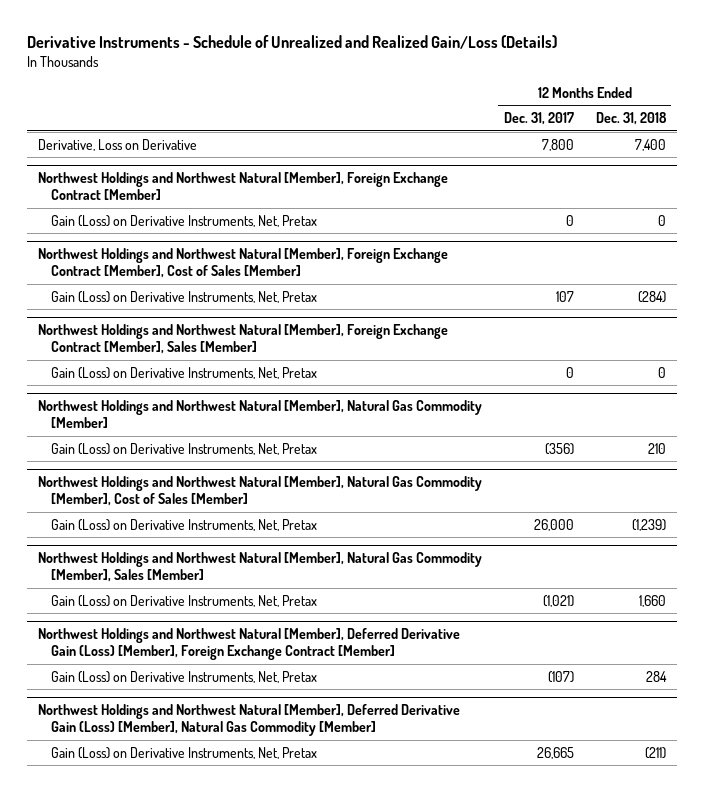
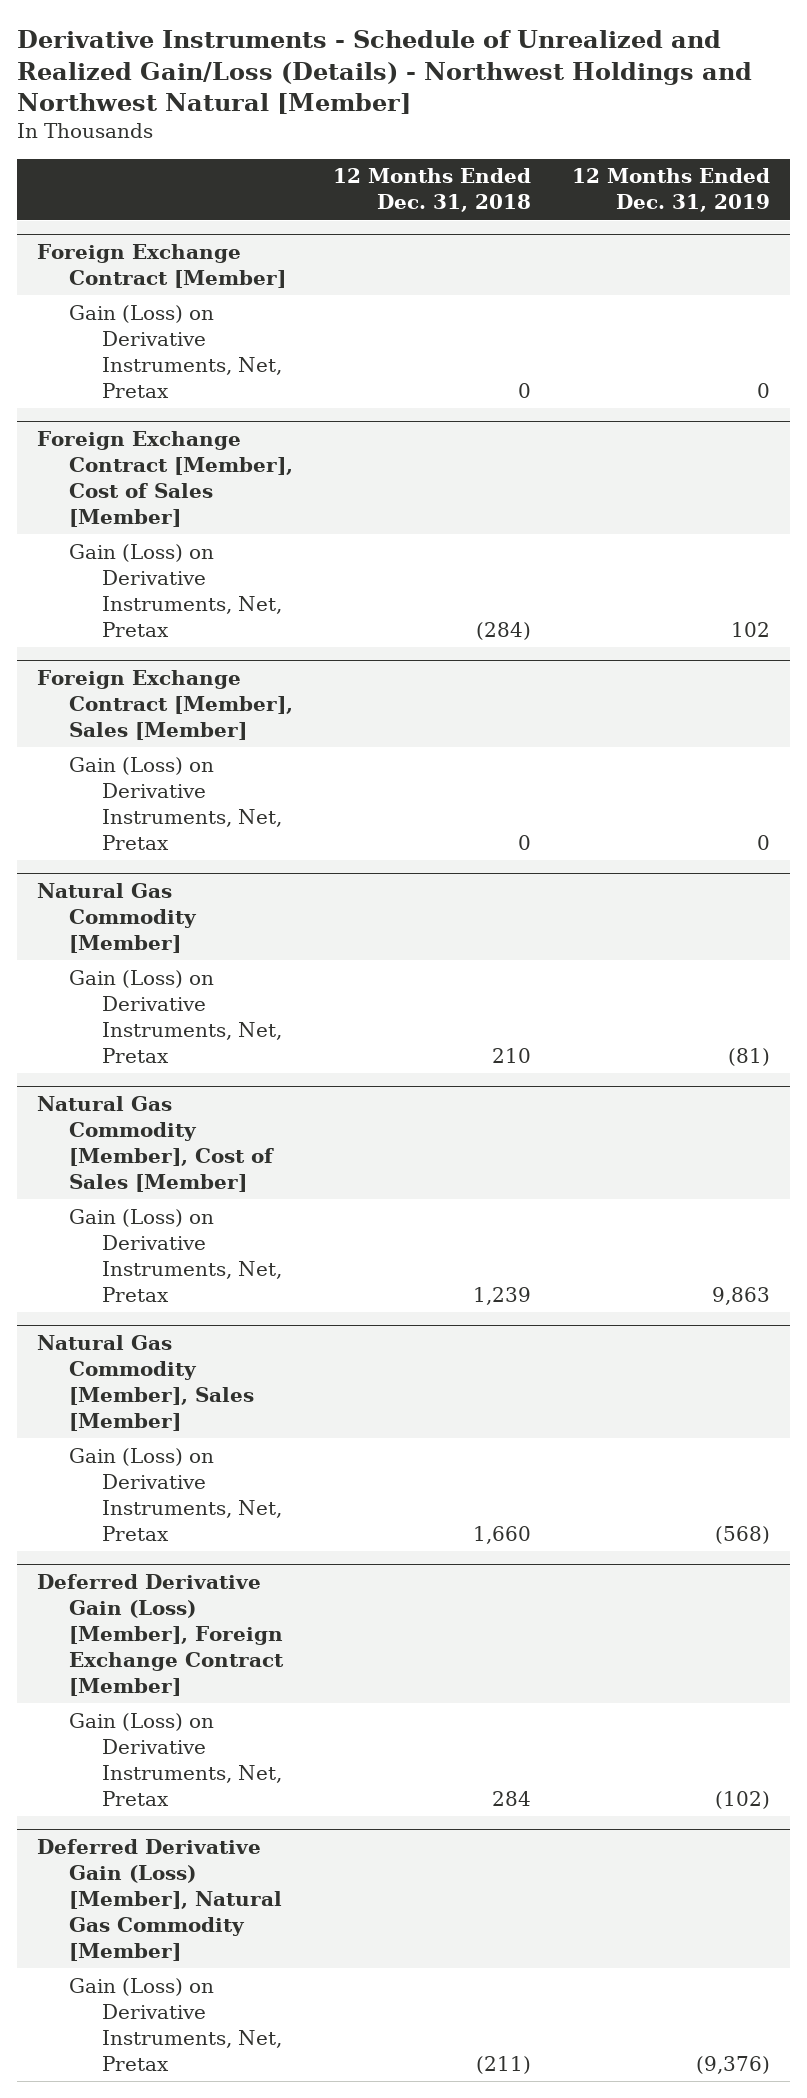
- Derivative Instruments - Schedule of Unrealized and Realized Gain/Loss (Details)
+ Derivative Instruments - Schedule of Unrealized and Realized Gain/Loss (Details) - Northwest Holdings and Northwest Natural [Member]
- | 12 Months Ended Dec. 31, 2017 | 12 Months Ended Dec. 31, 2018
+ | 12 Months Ended Dec. 31, 2018 | 12 Months Ended Dec. 31, 2019
- Derivative, Loss on Derivative | 7,800 | 7,400
- Northwest Holdings and Northwest Natural [Member], Foreign Exchange Contract [Member]
+ Foreign Exchange Contract [Member]
- Northwest Holdings and Northwest Natural [Member], Foreign Exchange Contract [Member], Cost of Sales [Member]
+ Foreign Exchange Contract [Member], Cost of Sales [Member]
- Northwest Holdings and Northwest Natural [Member], Foreign Exchange Contract [Member], Sales [Member]
+ Foreign Exchange Contract [Member], Sales [Member]
- Northwest Holdings and Northwest Natural [Member], Natural Gas Commodity [Member]
+ Natural Gas Commodity [Member]
- Northwest Holdings and Northwest Natural [Member], Natural Gas Commodity [Member], Cost of Sales [Member]
- Gain (Loss) on Derivative Instruments, Net, Pretax | 26,000 | (1,239)
- Northwest Holdings and Northwest Natural [Member], Natural Gas Commodity [Member], Sales [Member]
+ Natural Gas Commodity [Member], Cost of Sales [Member]
+ Gain (Loss) on Derivative Instruments, Net, Pretax | 1,239 | 9,863
+ Natural Gas Commodity [Member], Sales [Member]
- Northwest Holdings and Northwest Natural [Member], Deferred Derivative Gain (Loss) [Member], Foreign Exchange Contract [Member]
+ Deferred Derivative Gain (Loss) [Member], Foreign Exchange Contract [Member]
- Northwest Holdings and Northwest Natural [Member], Deferred Derivative Gain (Loss) [Member], Natural Gas Commodity [Member]
+ Deferred Derivative Gain (Loss) [Member], Natural Gas Commodity [Member]

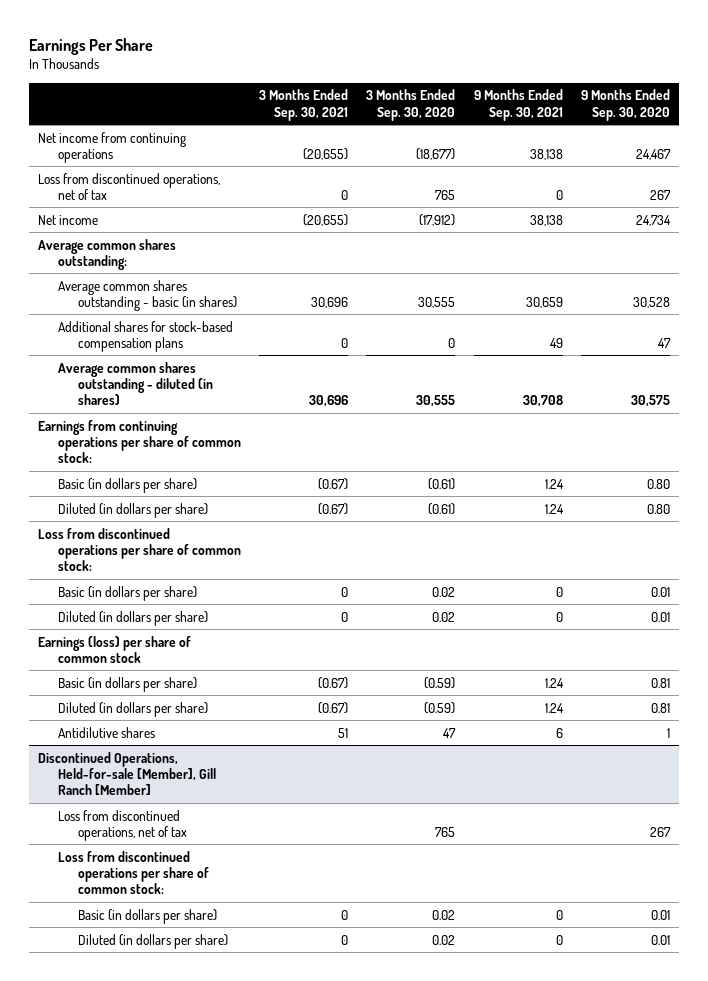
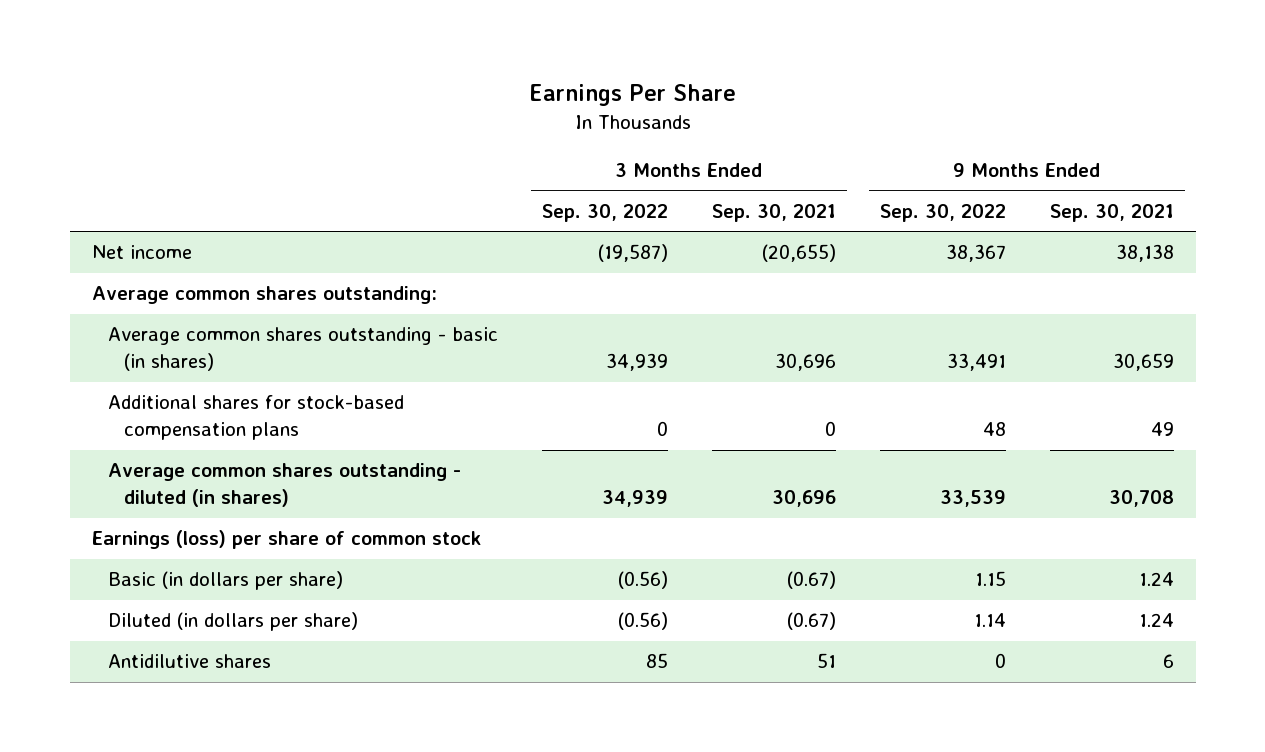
- | 3 Months Ended Sep. 30, 2021 | 3 Months Ended Sep. 30, 2020 | 9 Months Ended Sep. 30, 2021 | 9 Months Ended Sep. 30, 2020
+ | 3 Months Ended Sep. 30, 2022 | 3 Months Ended Sep. 30, 2021 | 9 Months Ended Sep. 30, 2022 | 9 Months Ended Sep. 30, 2021
- Net income from continuing operations | (20,655) | (18,677) | 38,138 | 24,467
- Loss from discontinued operations, net of tax | 0 | 765 | 0 | 267
- Earnings from continuing operations per share of common stock:
- Basic (in dollars per share) | (0.67) | (0.61) | 1.24 | 0.80
- Diluted (in dollars per share) | (0.67) | (0.61) | 1.24 | 0.80
- Loss from discontinued operations per share of common stock:
- Basic (in dollars per share) | 0 | 0.02 | 0 | 0.01
- Diluted (in dollars per share) | 0 | 0.02 | 0 | 0.01
- Discontinued Operations, Held-for-sale [Member], Gill Ranch [Member]
- Loss from discontinued operations, net of tax | | 765 | | 267
- Loss from discontinued operations per share of common stock:
- Basic (in dollars per share) | 0 | 0.02 | 0 | 0.01
- Diluted (in dollars per share) | 0 | 0.02 | 0 | 0.01

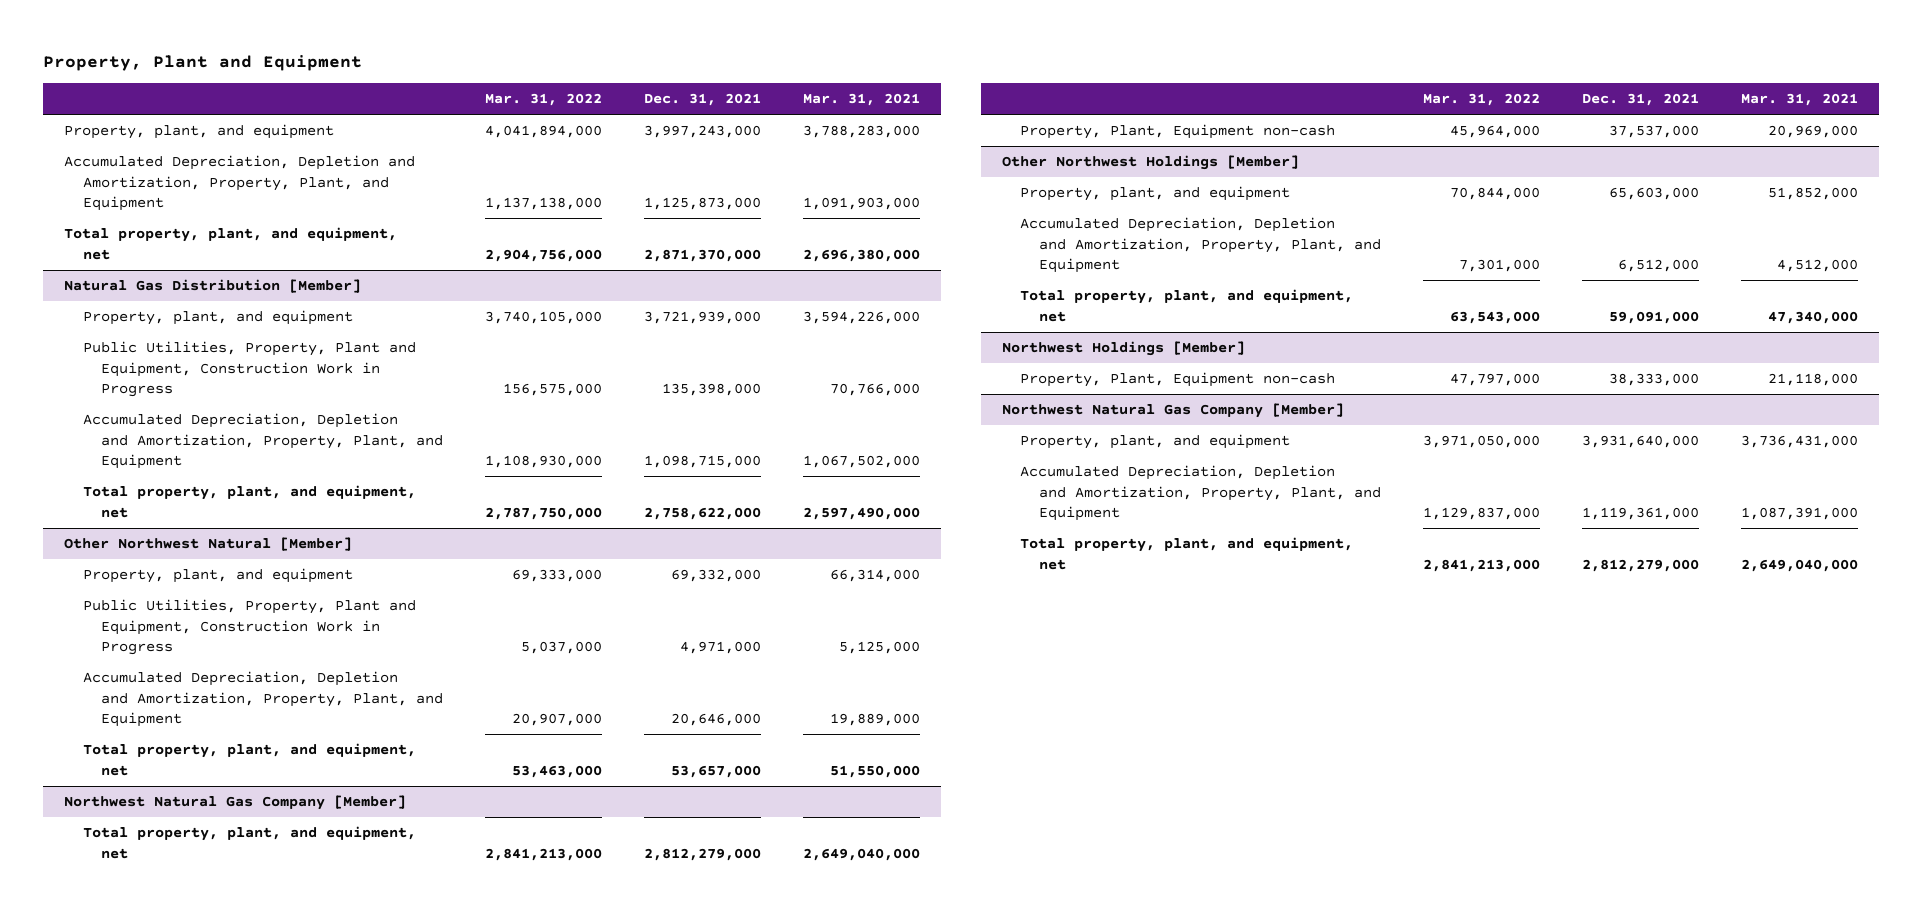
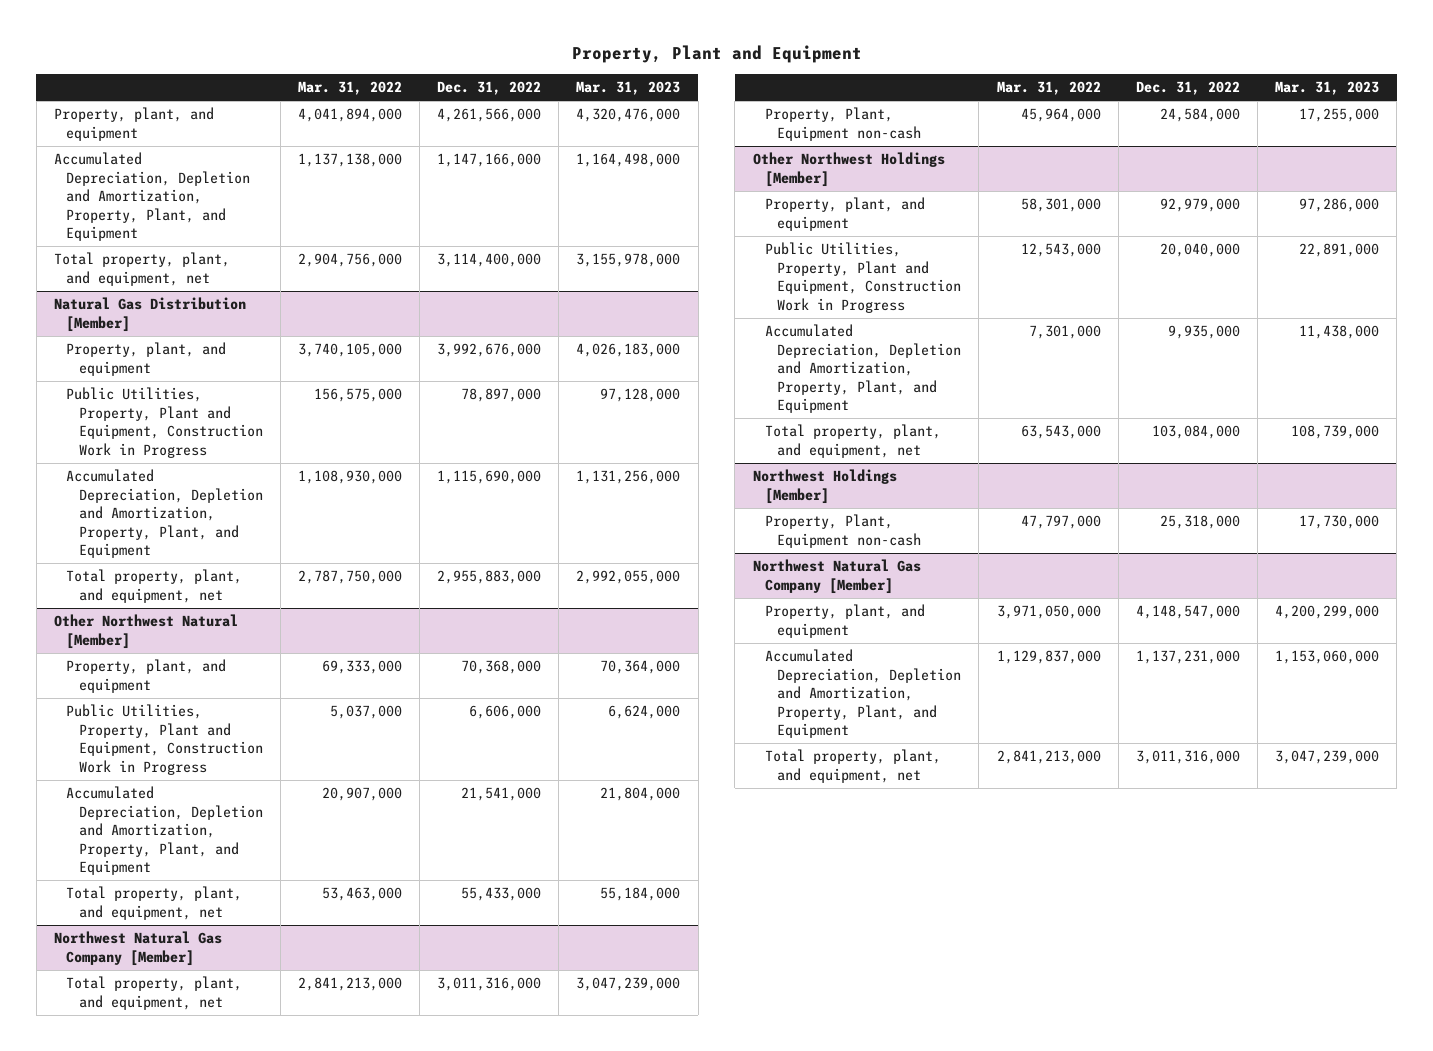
- | Mar. 31, 2022 | Dec. 31, 2021 | Mar. 31, 2021
+ | Mar. 31, 2022 | Dec. 31, 2022 | Mar. 31, 2023
@ Other Northwest Holdings [Member]
- Property, plant, and equipment | 70,844,000 | 65,603,000 | 51,852,000
+ Property, plant, and equipment | 58,301,000 | 92,979,000 | 97,286,000
+ Public Utilities, Property, Plant and Equipment, Construction Work in Progress | 12,543,000 | 20,040,000 | 22,891,000

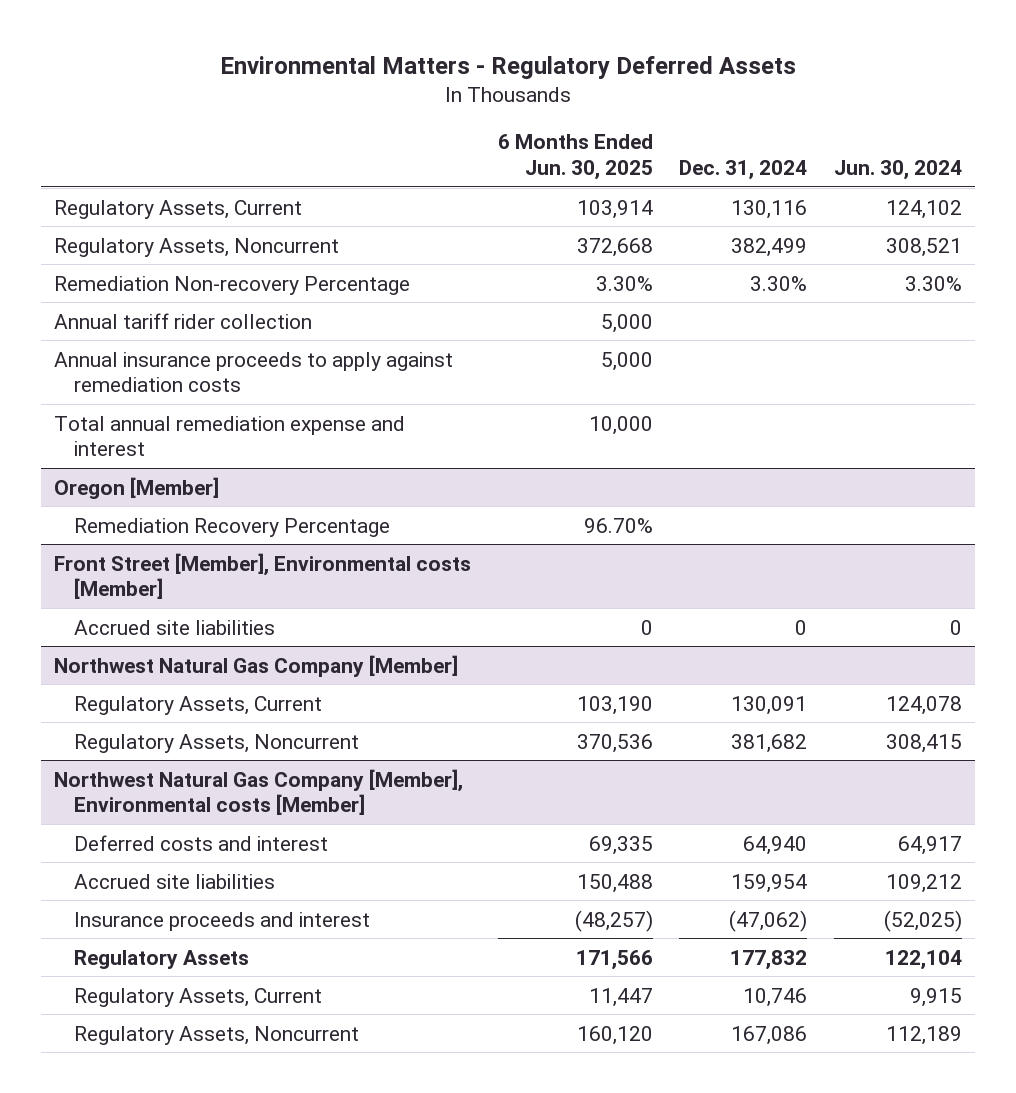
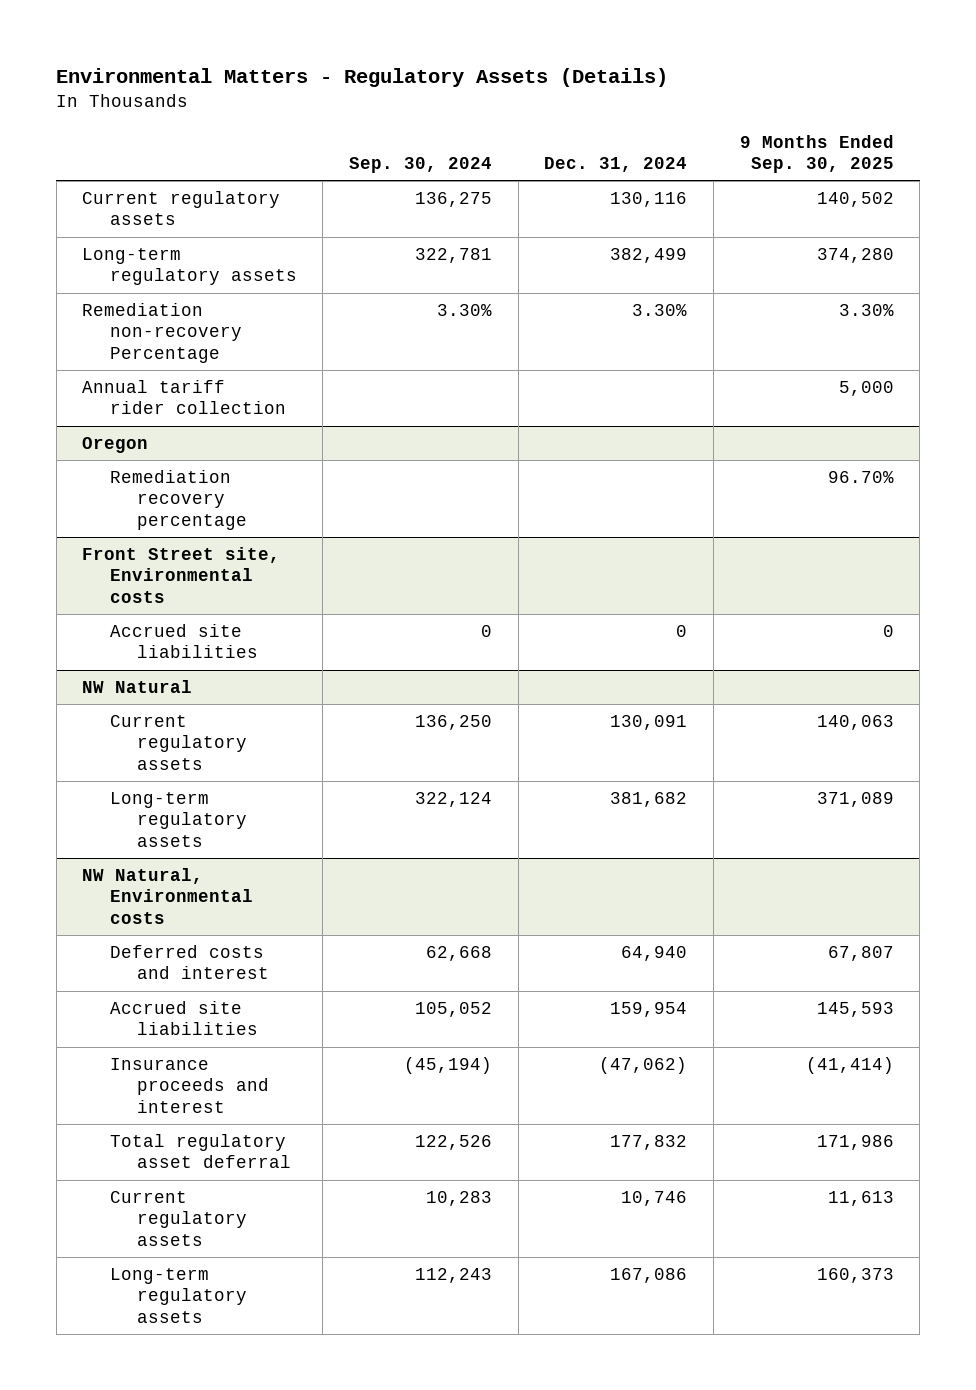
- Environmental Matters - Regulatory Deferred Assets
+ Environmental Matters - Regulatory Assets (Details)
- | 6 Months Ended Jun. 30, 2025 | Dec. 31, 2024 | Jun. 30, 2024
+ | Sep. 30, 2024 | Dec. 31, 2024 | 9 Months Ended Sep. 30, 2025
- Regulatory Assets, Current | 103,914 | 130,116 | 124,102
- Regulatory Assets, Noncurrent | 372,668 | 382,499 | 308,521
- Remediation Non-recovery Percentage | 3.30% | 3.30% | 3.30%
+ Current regulatory assets | 136,275 | 130,116 | 140,502
+ Long-term regulatory assets | 322,781 | 382,499 | 374,280
+ Remediation non-recovery Percentage | 3.30% | 3.30% | 3.30%
- Annual insurance proceeds to apply against remediation costs | 5,000 | |
- Total annual remediation expense and interest | 10,000 | |
- Oregon [Member]
- Remediation Recovery Percentage | 96.70% | |
- Front Street [Member], Environmental costs [Member]
+ Oregon
+ Remediation recovery percentage | | | 96.70%
+ Front Street site, Environmental costs
- Northwest Natural Gas Company [Member]
- Regulatory Assets, Current | 103,190 | 130,091 | 124,078
- Regulatory Assets, Noncurrent | 370,536 | 381,682 | 308,415
- Northwest Natural Gas Company [Member], Environmental costs [Member]
+ NW Natural
+ Current regulatory assets | 136,250 | 130,091 | 140,063
+ Long-term regulatory assets | 322,124 | 381,682 | 371,089
+ NW Natural, Environmental costs
- Regulatory Assets | 171,566 | 177,832 | 122,104
- Regulatory Assets, Current | 11,447 | 10,746 | 9,915
- Regulatory Assets, Noncurrent | 160,120 | 167,086 | 112,189
+ Total regulatory asset deferral | 122,526 | 177,832 | 171,986
+ Current regulatory assets | 10,283 | 10,746 | 11,613
+ Long-term regulatory assets | 112,243 | 167,086 | 160,373

